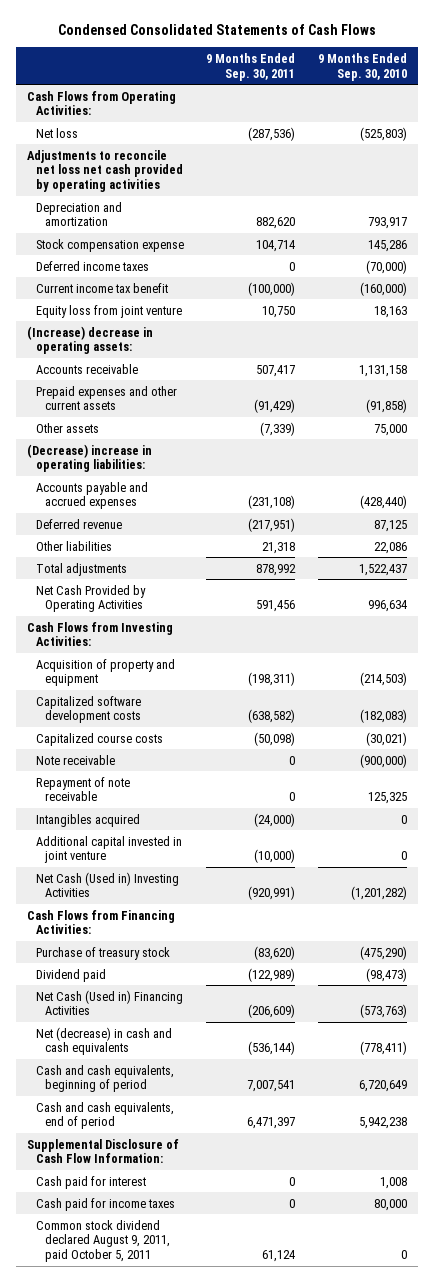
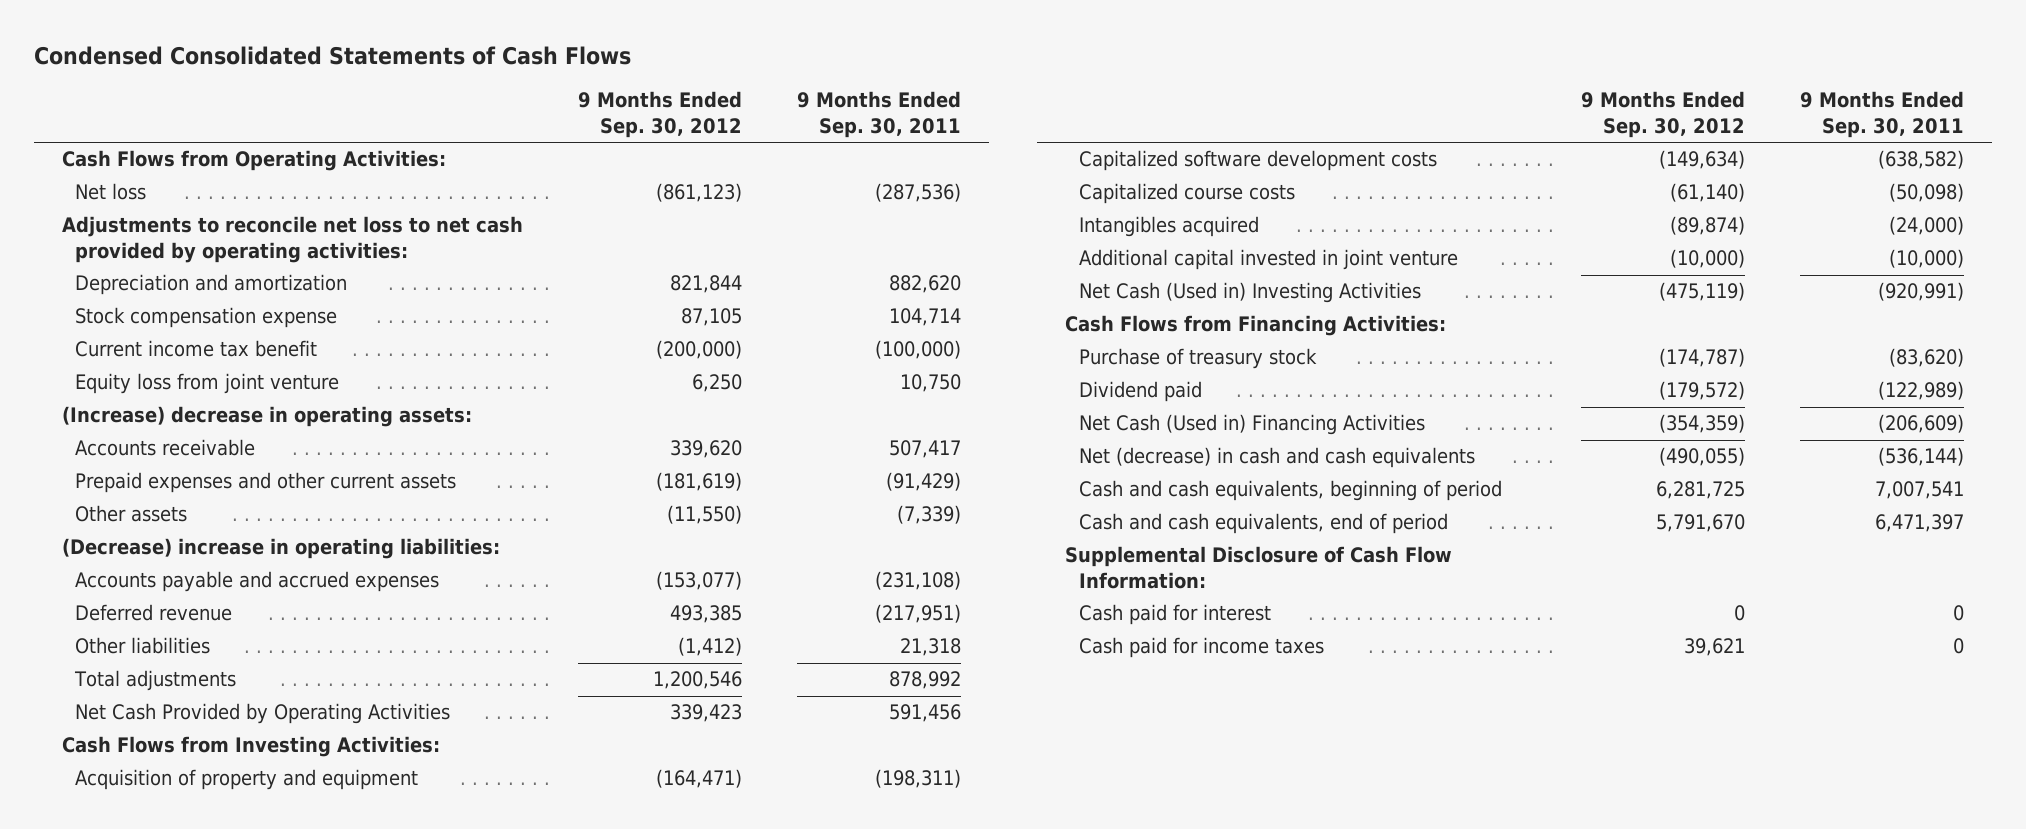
- | 9 Months Ended Sep. 30, 2011 | 9 Months Ended Sep. 30, 2010
+ | 9 Months Ended Sep. 30, 2012 | 9 Months Ended Sep. 30, 2011
- Adjustments to reconcile net loss net cash provided by operating activities
+ Adjustments to reconcile net loss to net cash provided by operating activities:
- Deferred income taxes | 0 | (70,000)
- Note receivable | 0 | (900,000)
- Repayment of note receivable | 0 | 125,325
- Common stock dividend declared August 9, 2011, paid October 5, 2011 | 61,124 | 0

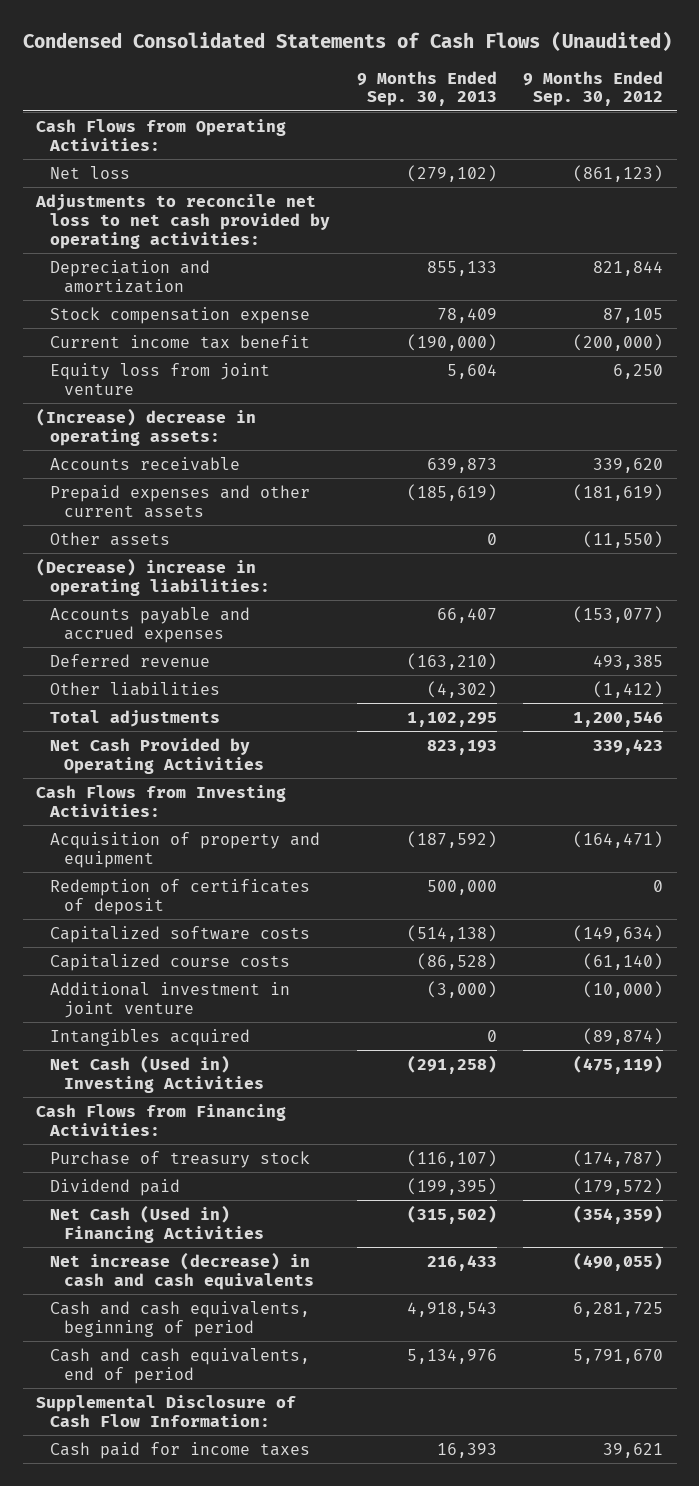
- Condensed Consolidated Statements of Cash Flows
+ Condensed Consolidated Statements of Cash Flows (Unaudited)
- | 9 Months Ended Sep. 30, 2012 | 9 Months Ended Sep. 30, 2011
+ | 9 Months Ended Sep. 30, 2013 | 9 Months Ended Sep. 30, 2012
- Capitalized software development costs | (149,634) | (638,582)
+ Redemption of certificates of deposit | 500,000 | 0
+ Capitalized software costs | (514,138) | (149,634)
+ Additional investment in joint venture | (3,000) | (10,000)
- Additional capital invested in joint venture | (10,000) | (10,000)
- Net (decrease) in cash and cash equivalents | (490,055) | (536,144)
+ Net increase (decrease) in cash and cash equivalents | 216,433 | (490,055)
- Cash paid for interest | 0 | 0

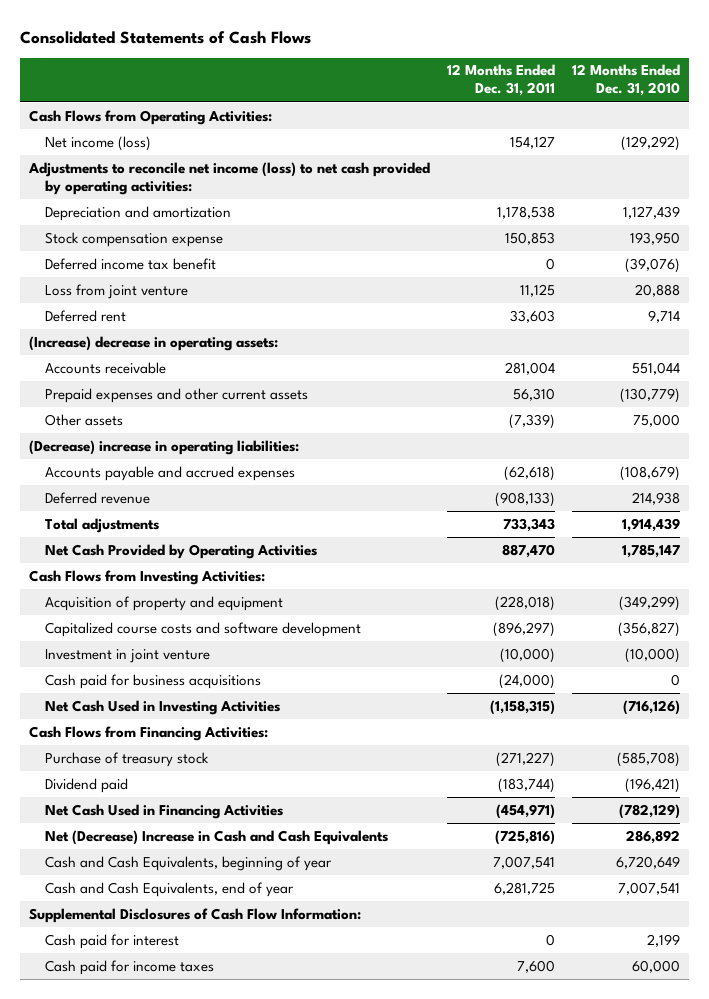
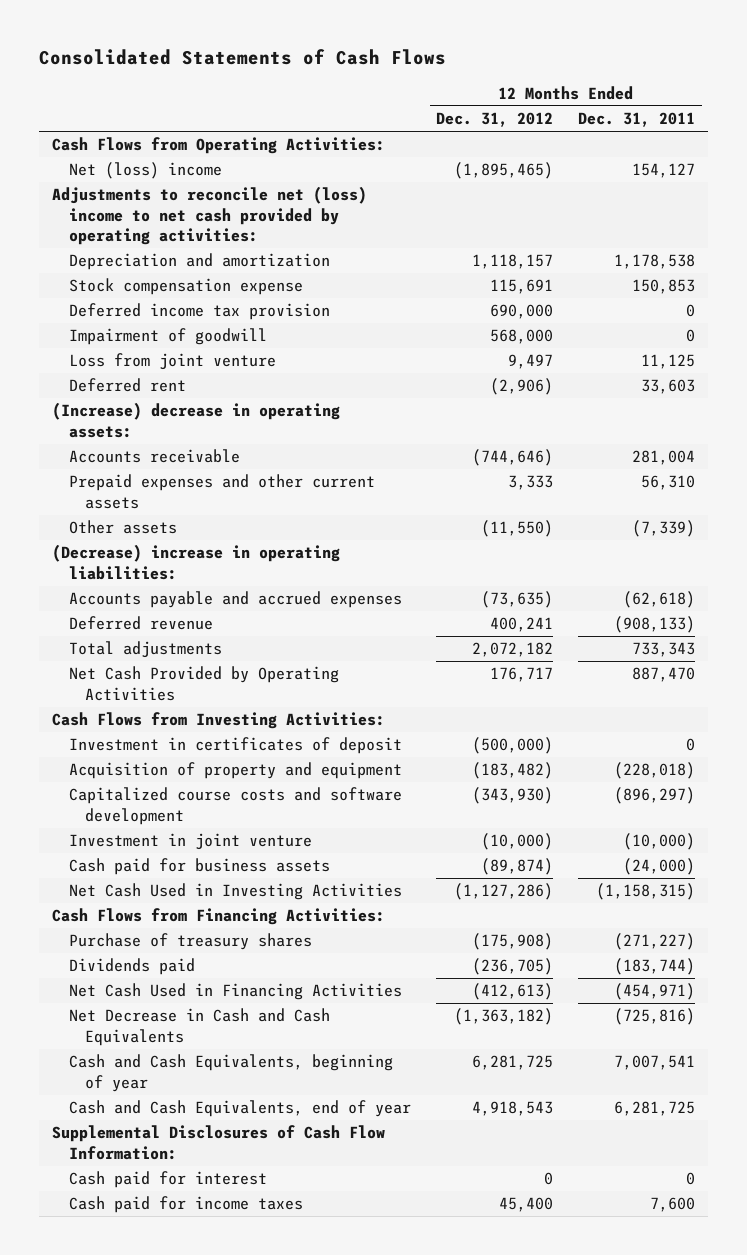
- | 12 Months Ended Dec. 31, 2011 | 12 Months Ended Dec. 31, 2010
+ | 12 Months Ended Dec. 31, 2012 | 12 Months Ended Dec. 31, 2011
- Net income (loss) | 154,127 | (129,292)
- Adjustments to reconcile net income (loss) to net cash provided by operating activities:
+ Net (loss) income | (1,895,465) | 154,127
+ Adjustments to reconcile net (loss) income to net cash provided by operating activities:
- Deferred income tax benefit | 0 | (39,076)
+ Deferred income tax provision | 690,000 | 0
+ Impairment of goodwill | 568,000 | 0
+ Investment in certificates of deposit | (500,000) | 0
- Cash paid for business acquisitions | (24,000) | 0
+ Cash paid for business assets | (89,874) | (24,000)
- Purchase of treasury stock | (271,227) | (585,708)
- Dividend paid | (183,744) | (196,421)
+ Purchase of treasury shares | (175,908) | (271,227)
+ Dividends paid | (236,705) | (183,744)
- Net (Decrease) Increase in Cash and Cash Equivalents | (725,816) | 286,892
+ Net Decrease in Cash and Cash Equivalents | (1,363,182) | (725,816)

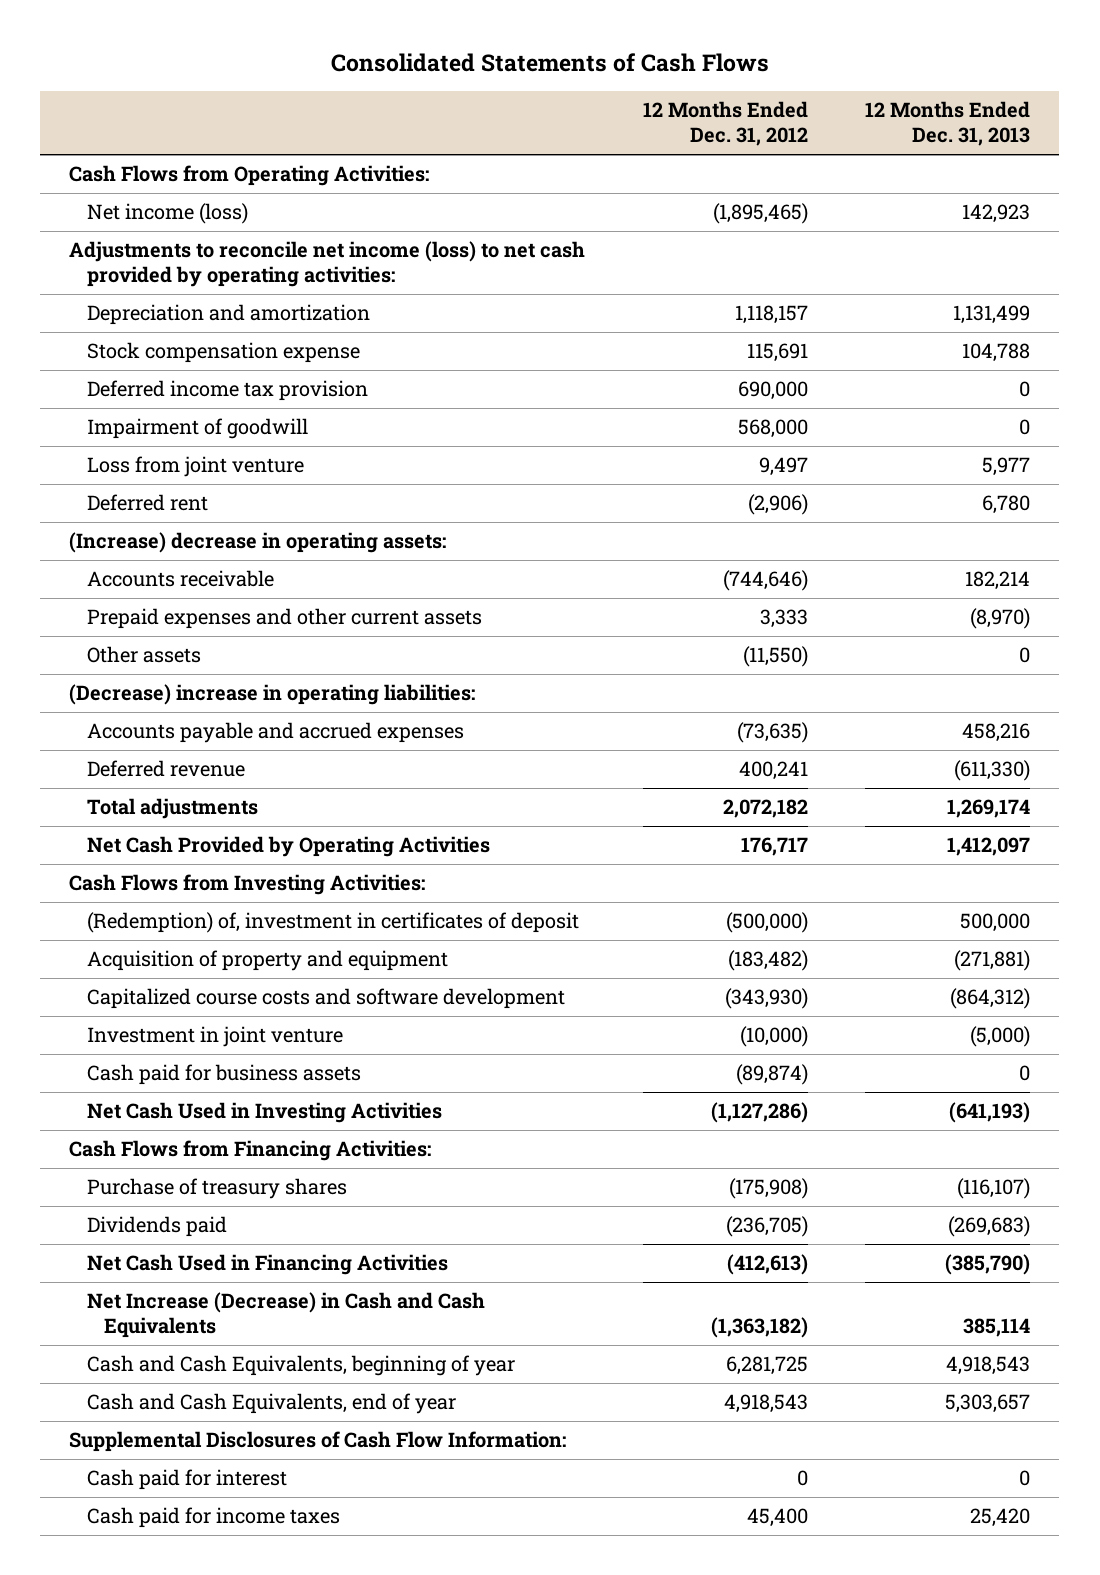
- | 12 Months Ended Dec. 31, 2012 | 12 Months Ended Dec. 31, 2011
+ | 12 Months Ended Dec. 31, 2012 | 12 Months Ended Dec. 31, 2013
- Net (loss) income | (1,895,465) | 154,127
- Adjustments to reconcile net (loss) income to net cash provided by operating activities:
+ Net income (loss) | (1,895,465) | 142,923
+ Adjustments to reconcile net income (loss) to net cash provided by operating activities:
- Investment in certificates of deposit | (500,000) | 0
+ (Redemption) of, investment in certificates of deposit | (500,000) | 500,000
- Net Decrease in Cash and Cash Equivalents | (1,363,182) | (725,816)
+ Net Increase (Decrease) in Cash and Cash Equivalents | (1,363,182) | 385,114

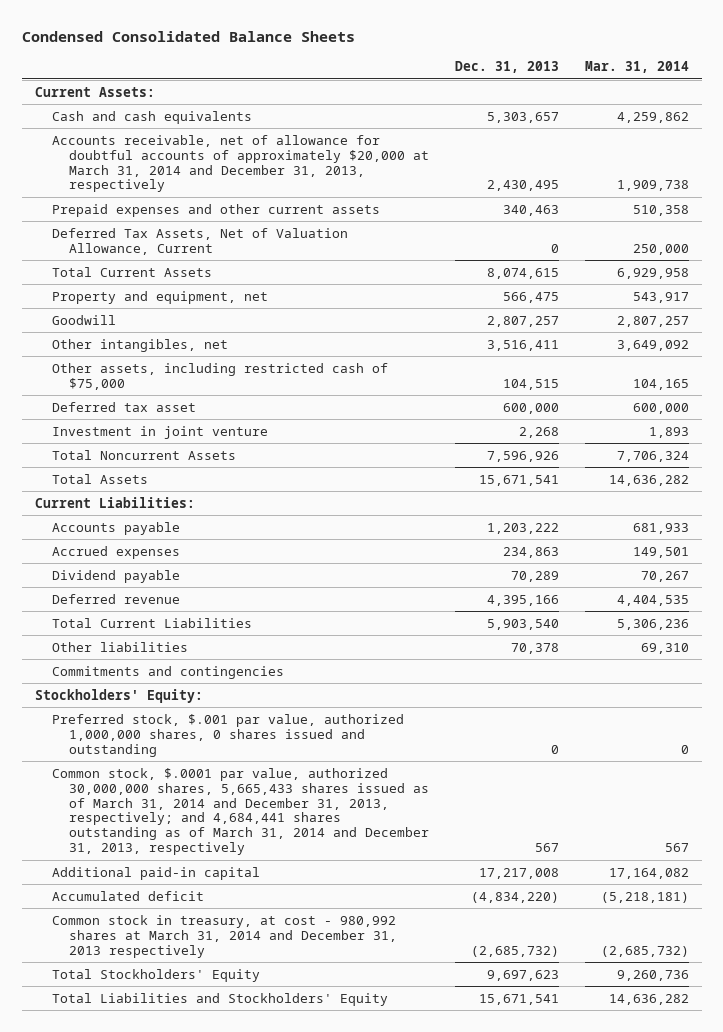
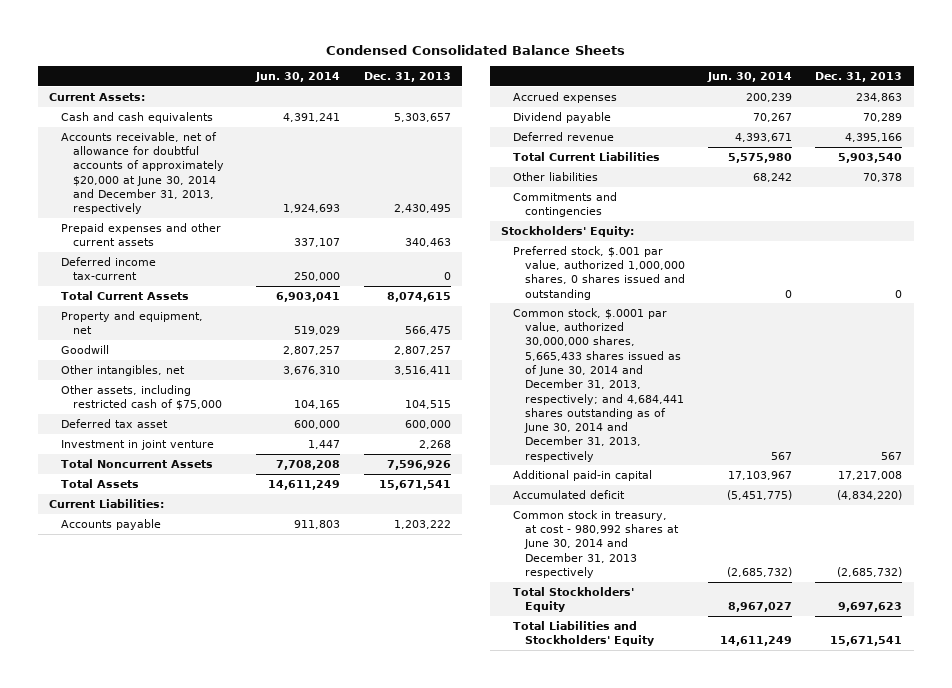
- | Dec. 31, 2013 | Mar. 31, 2014
+ | Jun. 30, 2014 | Dec. 31, 2013
- Accounts receivable, net of allowance for doubtful accounts of approximately $20,000 at March 31, 2014 and December 31, 2013, respectively | 2,430,495 | 1,909,738
+ Accounts receivable, net of allowance for doubtful accounts of approximately $20,000 at June 30, 2014 and December 31, 2013, respectively | 1,924,693 | 2,430,495
- Deferred Tax Assets, Net of Valuation Allowance, Current | 0 | 250,000
+ Deferred income tax-current | 250,000 | 0
- Common stock, $.0001 par value, authorized 30,000,000 shares, 5,665,433 shares issued as of March 31, 2014 and December 31, 2013, respectively; and 4,684,441 shares outstanding as of March 31, 2014 and December 31, 2013, respectively | 567 | 567
+ Common stock, $.0001 par value, authorized 30,000,000 shares, 5,665,433 shares issued as of June 30, 2014 and December 31, 2013, respectively; and 4,684,441 shares outstanding as of June 30, 2014 and December 31, 2013, respectively | 567 | 567
- Common stock in treasury, at cost - 980,992 shares at March 31, 2014 and December 31, 2013 respectively | (2,685,732) | (2,685,732)
+ Common stock in treasury, at cost - 980,992 shares at June 30, 2014 and December 31, 2013 respectively | (2,685,732) | (2,685,732)

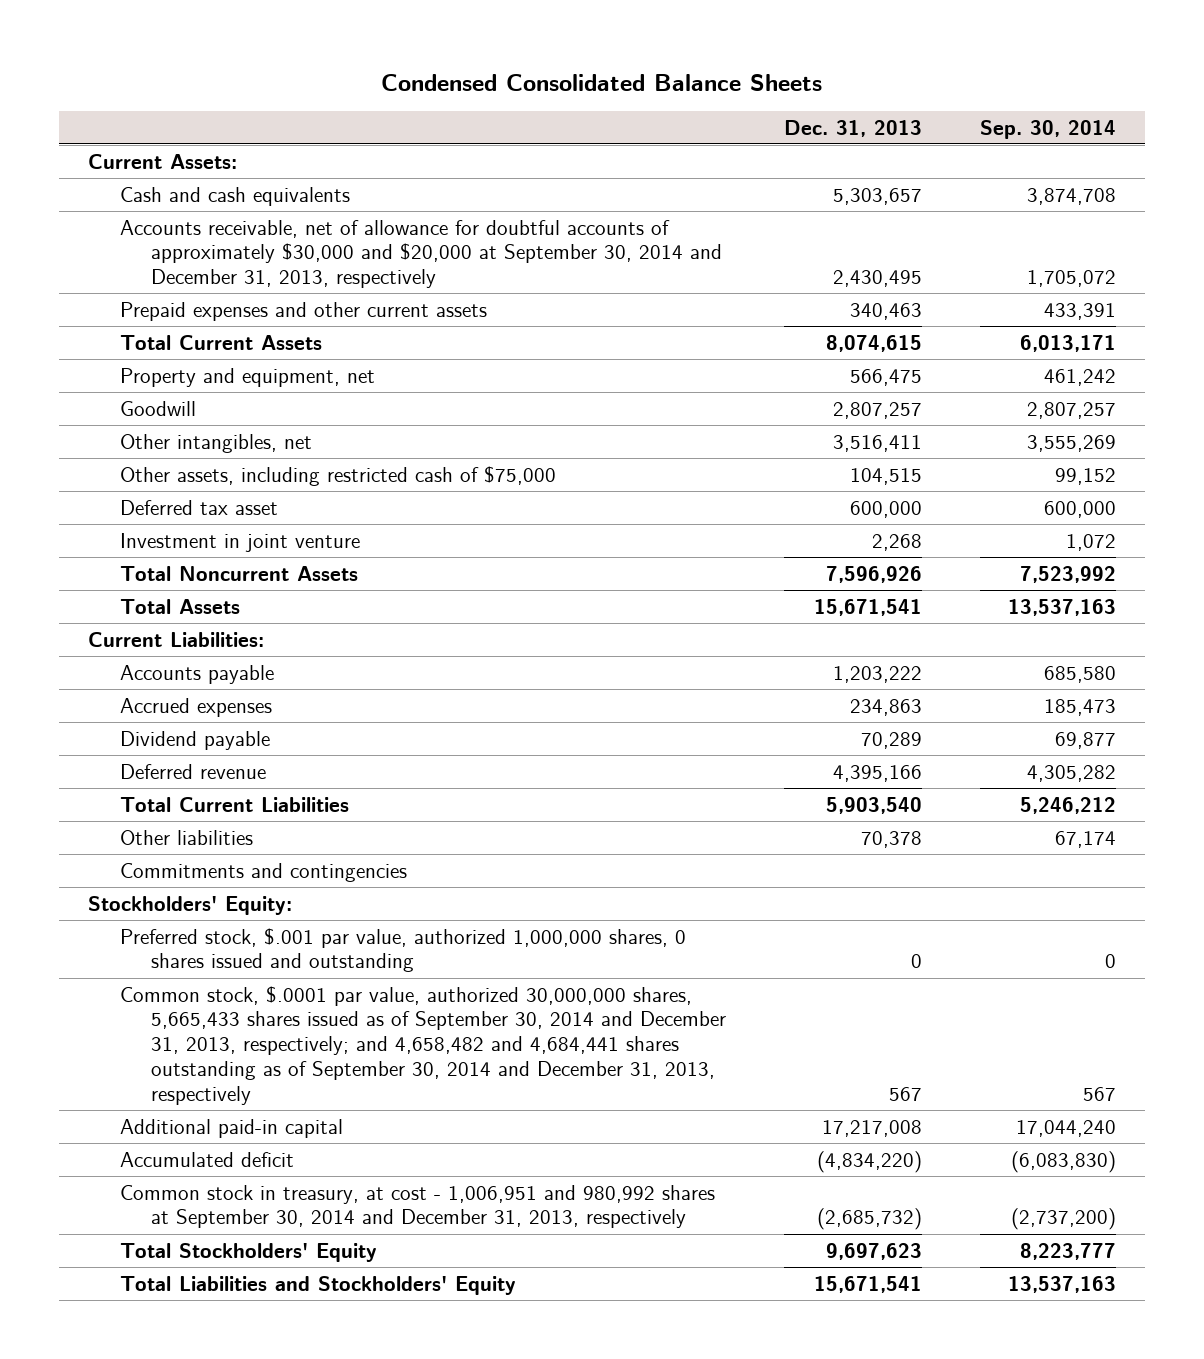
- | Jun. 30, 2014 | Dec. 31, 2013
+ | Dec. 31, 2013 | Sep. 30, 2014
- Accounts receivable, net of allowance for doubtful accounts of approximately $20,000 at June 30, 2014 and December 31, 2013, respectively | 1,924,693 | 2,430,495
+ Accounts receivable, net of allowance for doubtful accounts of approximately $30,000 and $20,000 at September 30, 2014 and December 31, 2013, respectively | 2,430,495 | 1,705,072
- Deferred income tax-current | 250,000 | 0
- Common stock, $.0001 par value, authorized 30,000,000 shares, 5,665,433 shares issued as of June 30, 2014 and December 31, 2013, respectively; and 4,684,441 shares outstanding as of June 30, 2014 and December 31, 2013, respectively | 567 | 567
+ Common stock, $.0001 par value, authorized 30,000,000 shares, 5,665,433 shares issued as of September 30, 2014 and December 31, 2013, respectively; and 4,658,482 and 4,684,441 shares outstanding as of September 30, 2014 and December 31, 2013, respectively | 567 | 567
- Common stock in treasury, at cost - 980,992 shares at June 30, 2014 and December 31, 2013 respectively | (2,685,732) | (2,685,732)
+ Common stock in treasury, at cost - 1,006,951 and 980,992 shares at September 30, 2014 and December 31, 2013, respectively | (2,685,732) | (2,737,200)

